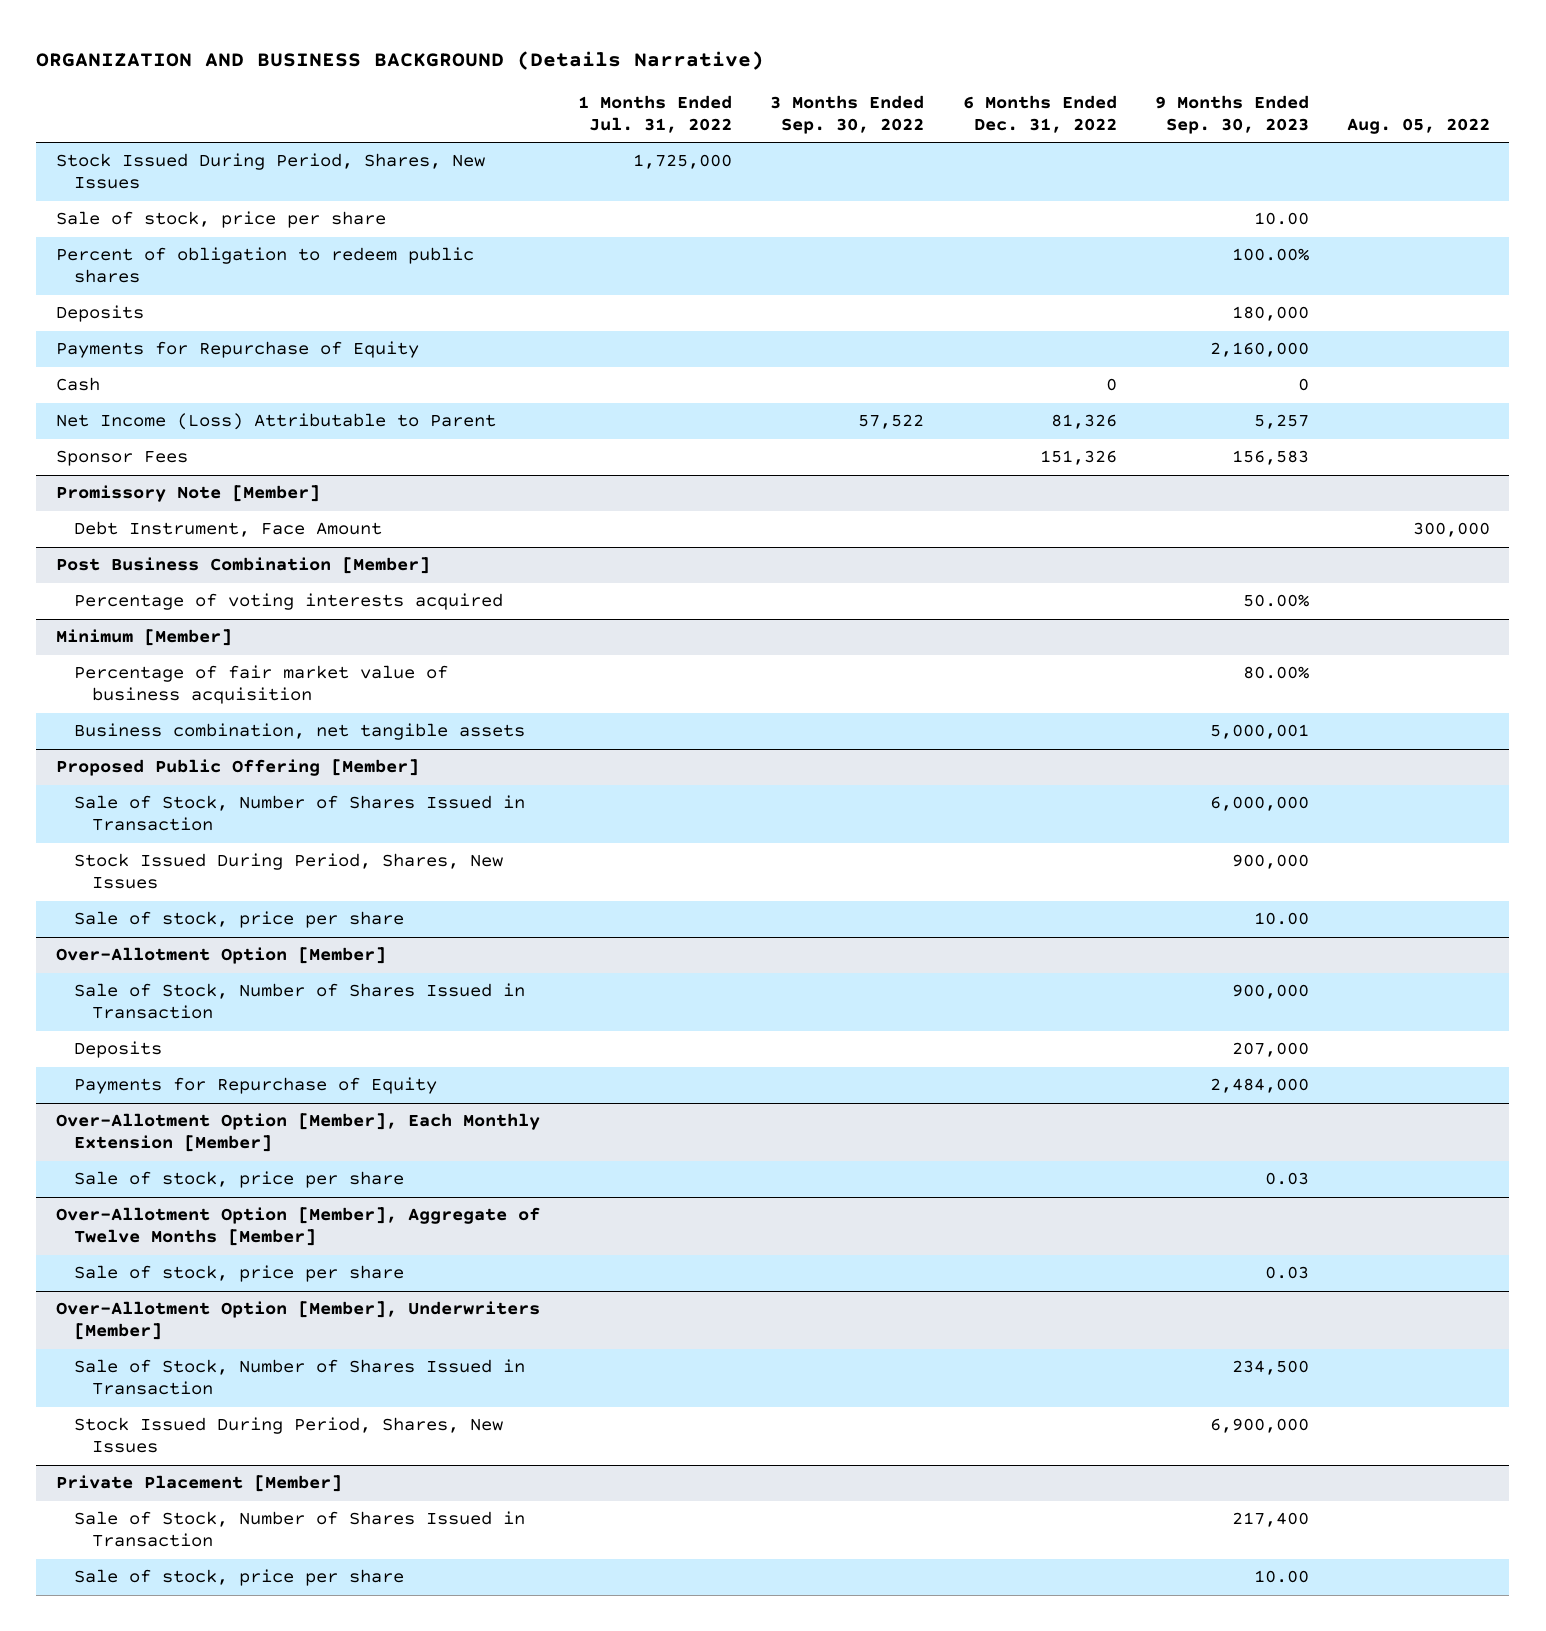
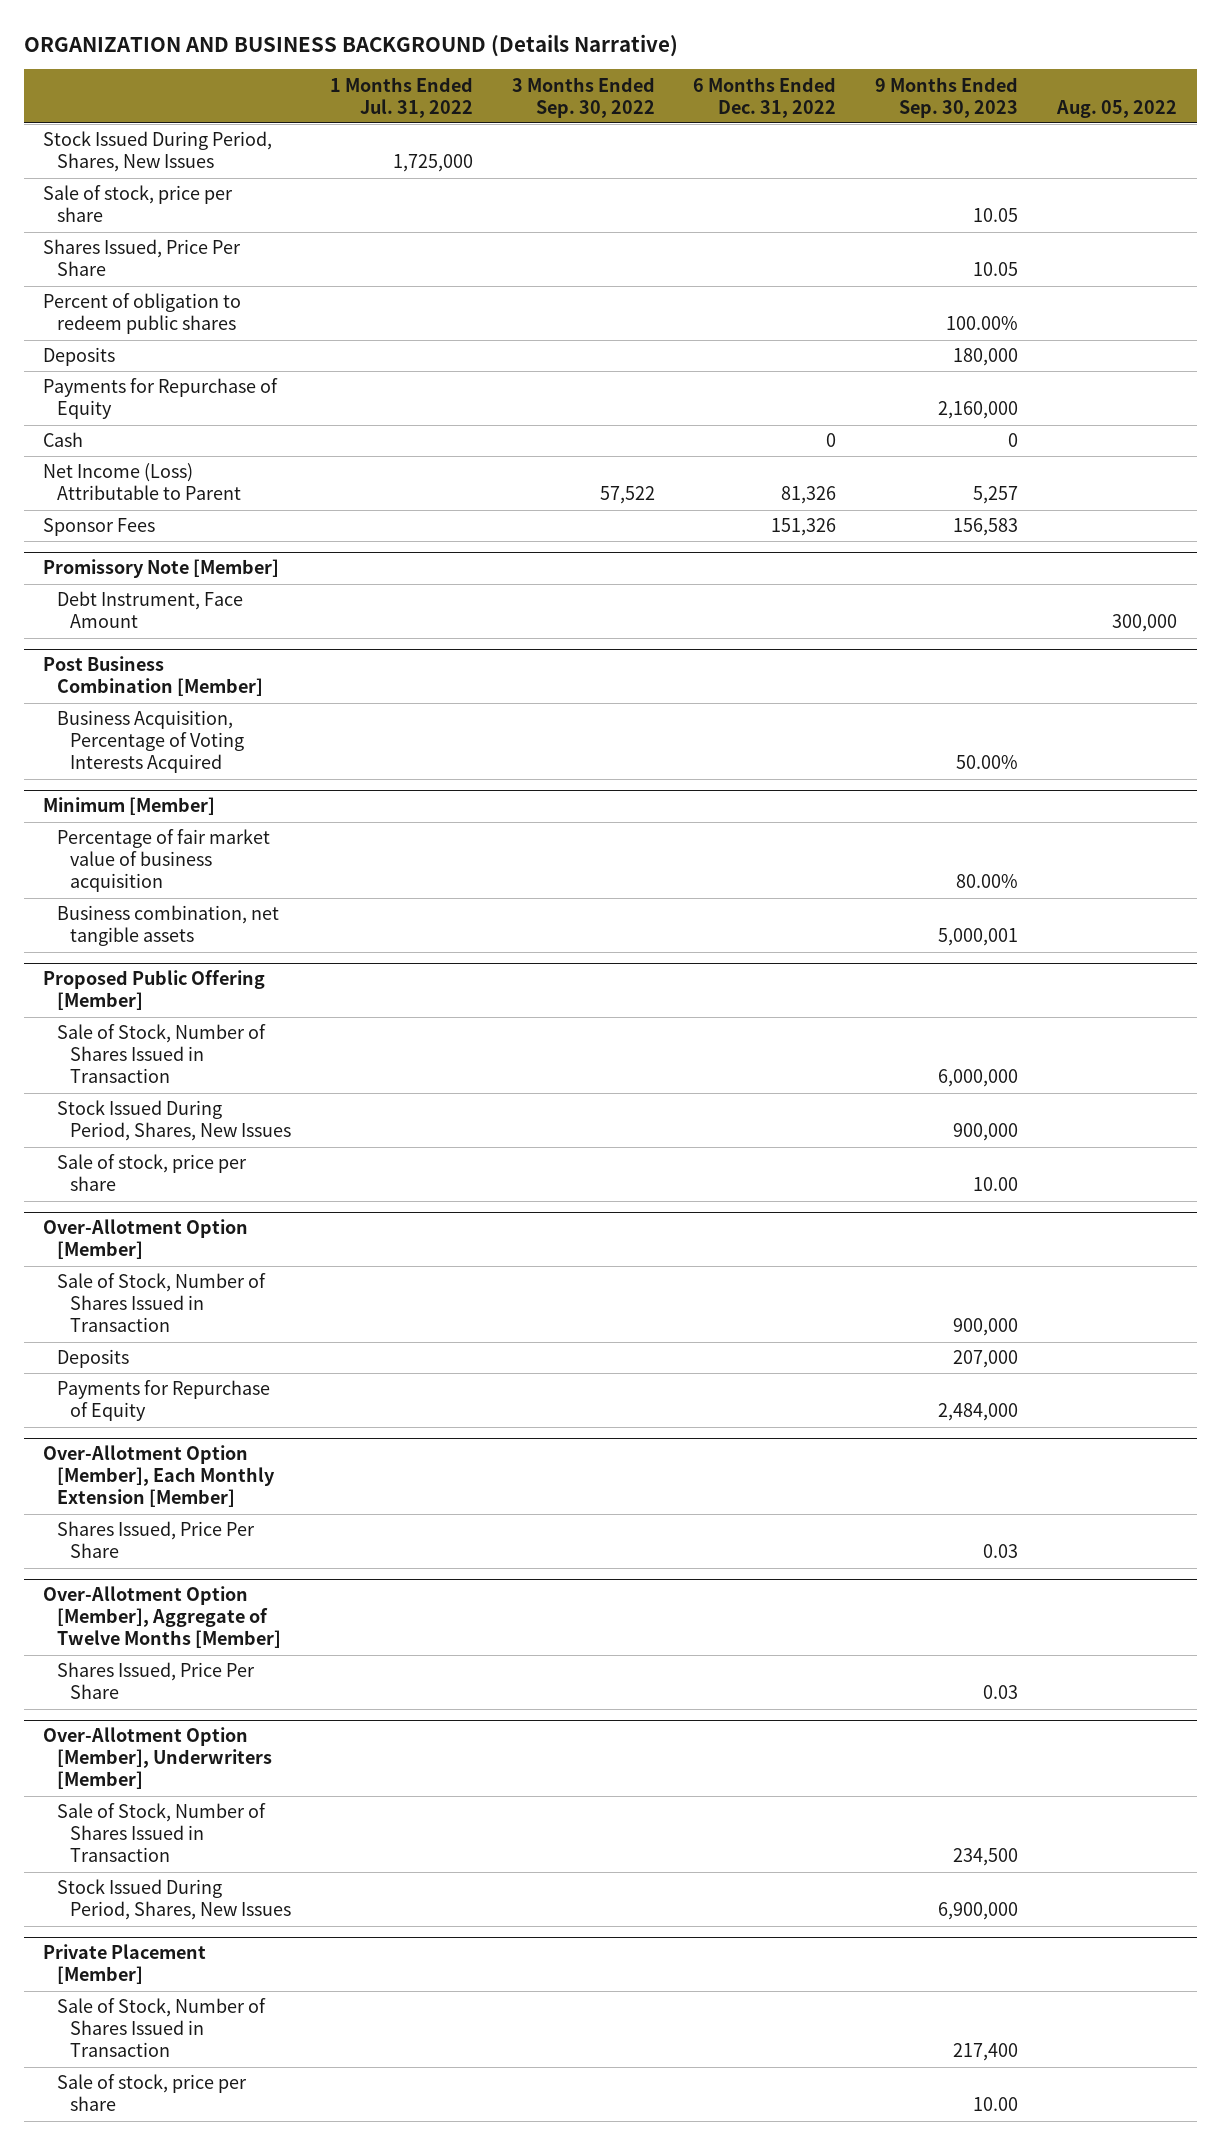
- Sale of stock, price per share | | | | 10.00 |
+ Sale of stock, price per share | | | | 10.05 |
+ Shares Issued, Price Per Share | | | | 10.05 |
@ Post Business Combination [Member]
- Percentage of voting interests acquired | | | | 50.00% |
+ Business Acquisition, Percentage of Voting Interests Acquired | | | | 50.00% |
@ Over-Allotment Option [Member], Each Monthly Extension [Member]
- Sale of stock, price per share | | | | 0.03 |
+ Shares Issued, Price Per Share | | | | 0.03 |
@ Over-Allotment Option [Member], Aggregate of Twelve Months [Member]
- Sale of stock, price per share | | | | 0.03 |
+ Shares Issued, Price Per Share | | | | 0.03 |

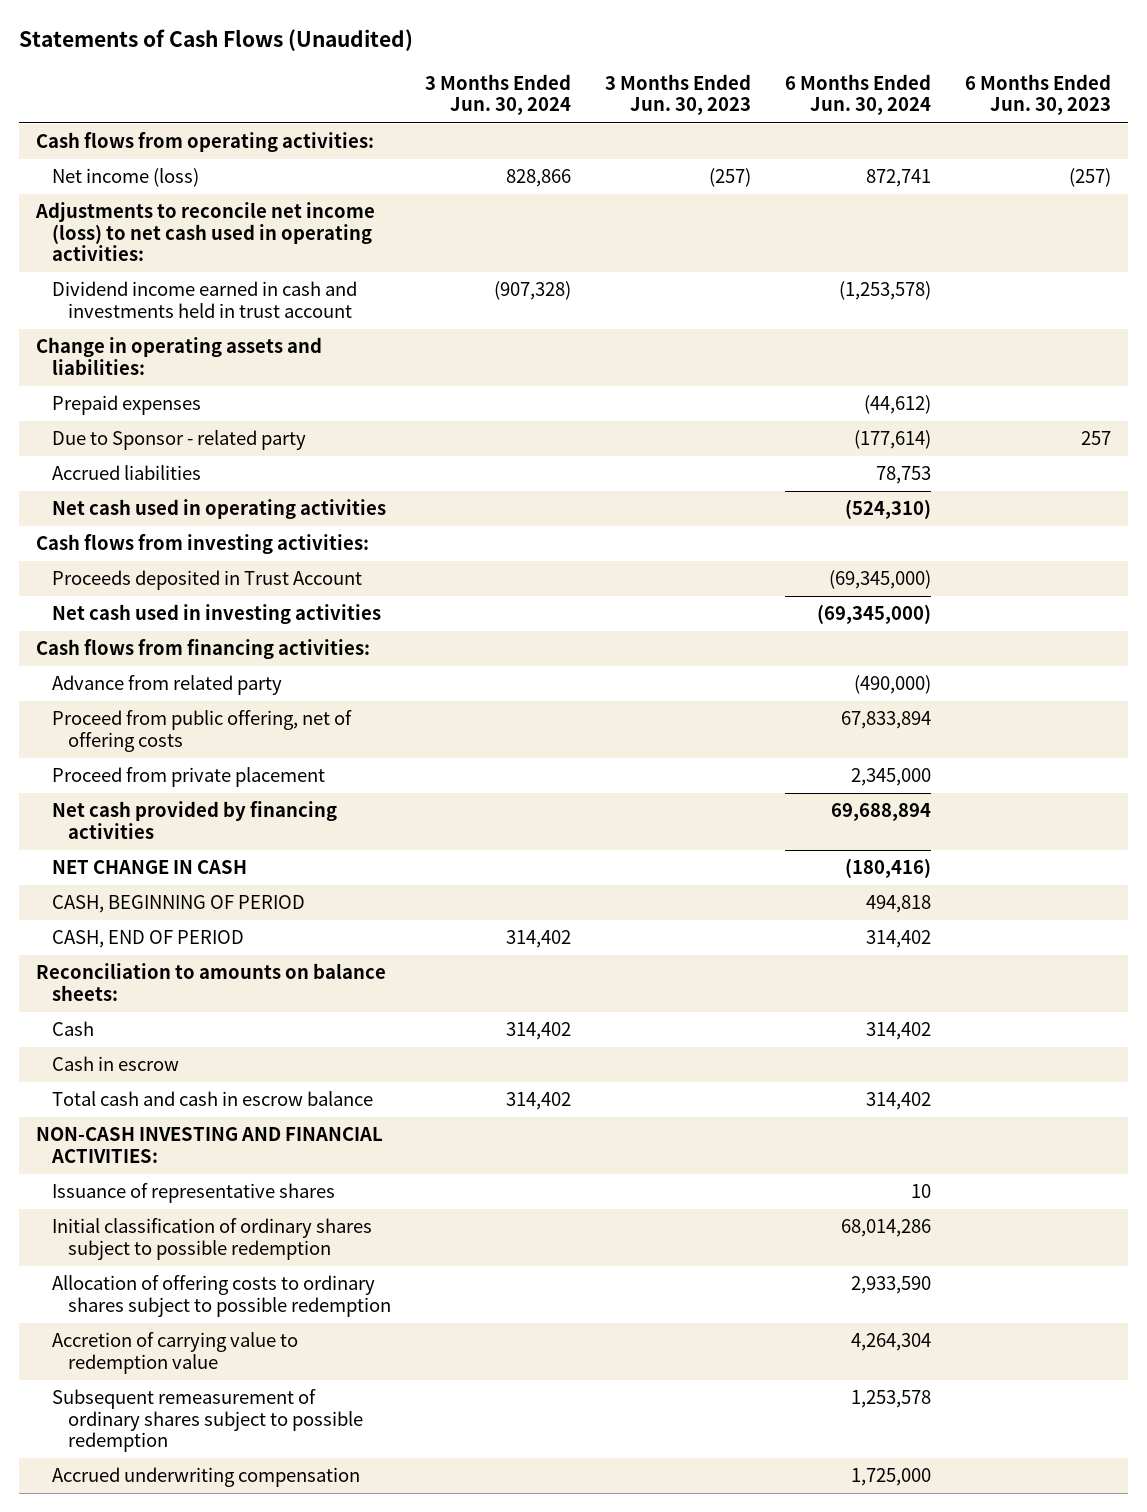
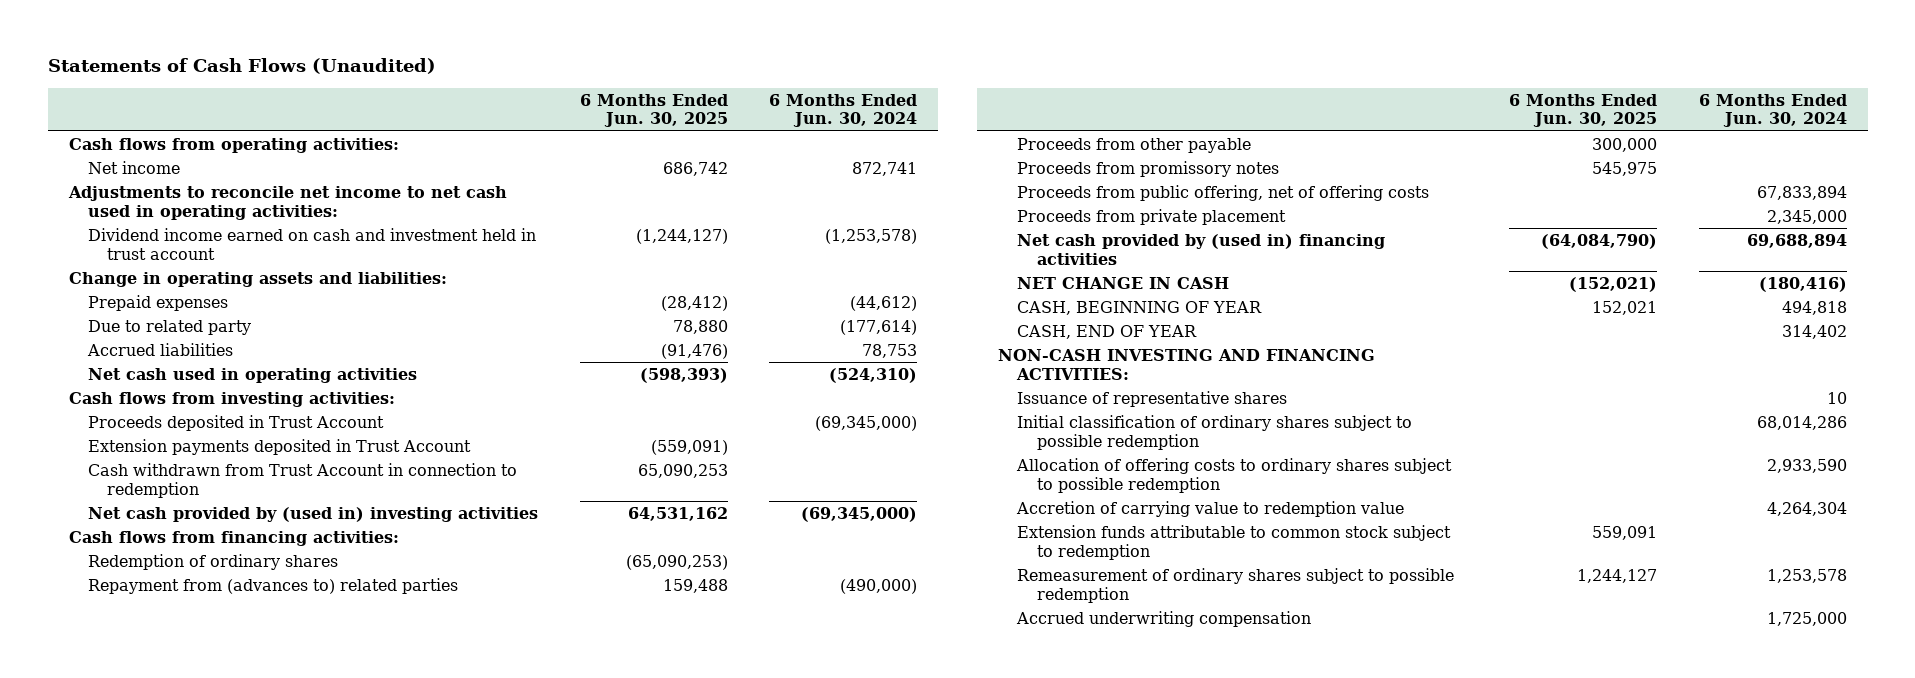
- | 3 Months Ended Jun. 30, 2024 | 3 Months Ended Jun. 30, 2023 | 6 Months Ended Jun. 30, 2024 | 6 Months Ended Jun. 30, 2023
+ | 6 Months Ended Jun. 30, 2025 | 6 Months Ended Jun. 30, 2024
- Net income (loss) | 828,866 | (257) | 872,741 | (257)
- Adjustments to reconcile net income (loss) to net cash used in operating activities:
- Dividend income earned in cash and investments held in trust account | (907,328) | | (1,253,578) |
+ Net income | 686,742 | 872,741
+ Adjustments to reconcile net income to net cash used in operating activities:
+ Dividend income earned on cash and investment held in trust account | (1,244,127) | (1,253,578)
- Due to Sponsor - related party | | | (177,614) | 257
+ Due to related party | 78,880 | (177,614)
- Net cash used in investing activities | | | (69,345,000) |
+ Extension payments deposited in Trust Account | (559,091) |
+ Cash withdrawn from Trust Account in connection to redemption | 65,090,253 |
+ Net cash provided by (used in) investing activities | 64,531,162 | (69,345,000)
- Advance from related party | | | (490,000) |
- Proceed from public offering, net of offering costs | | | 67,833,894 |
- Proceed from private placement | | | 2,345,000 |
- Net cash provided by financing activities | | | 69,688,894 |
+ Redemption of ordinary shares | (65,090,253) |
+ Repayment from (advances to) related parties | 159,488 | (490,000)
+ Proceeds from other payable | 300,000 |
+ Proceeds from promissory notes | 545,975 |
+ Proceeds from public offering, net of offering costs | | 67,833,894
+ Proceeds from private placement | | 2,345,000
+ Net cash provided by (used in) financing activities | (64,084,790) | 69,688,894
- CASH, BEGINNING OF PERIOD | | | 494,818 |
- CASH, END OF PERIOD | 314,402 | | 314,402 |
- Reconciliation to amounts on balance sheets:
- Cash | 314,402 | | 314,402 |
- Cash in escrow
- Total cash and cash in escrow balance | 314,402 | | 314,402 |
- NON-CASH INVESTING AND FINANCIAL ACTIVITIES:
+ CASH, BEGINNING OF YEAR | 152,021 | 494,818
+ CASH, END OF YEAR | | 314,402
+ NON-CASH INVESTING AND FINANCING ACTIVITIES:
- Subsequent remeasurement of ordinary shares subject to possible redemption | | | 1,253,578 |
+ Extension funds attributable to common stock subject to redemption | 559,091 |
+ Remeasurement of ordinary shares subject to possible redemption | 1,244,127 | 1,253,578

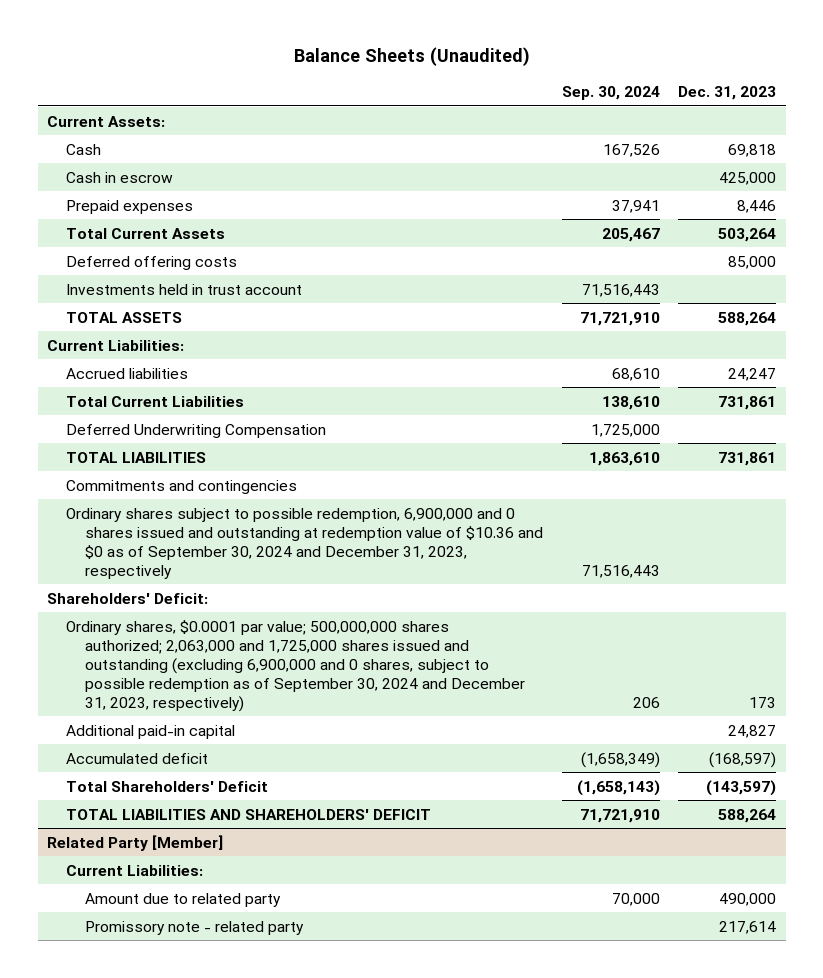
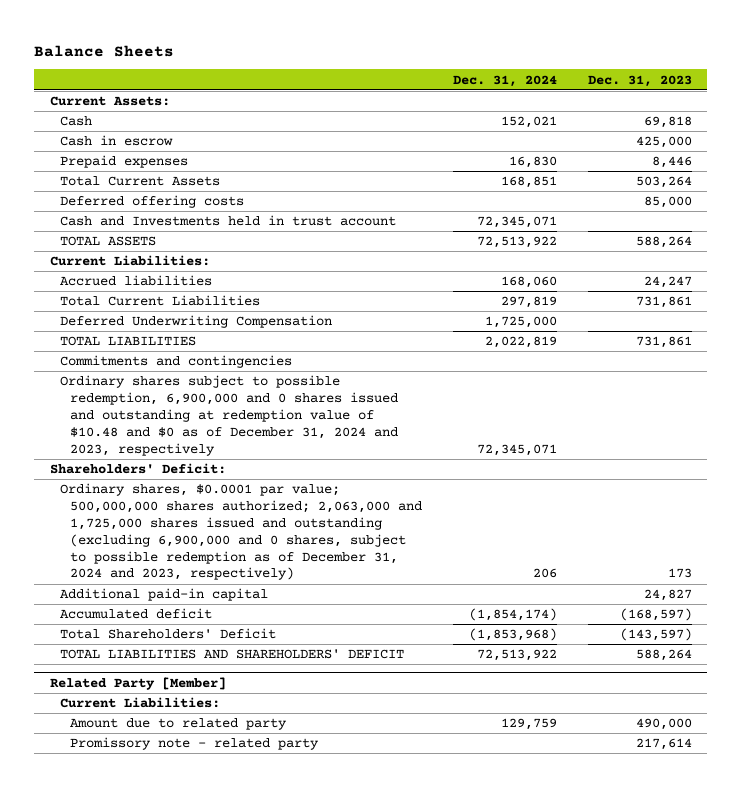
- Balance Sheets (Unaudited)
+ Balance Sheets
- | Sep. 30, 2024 | Dec. 31, 2023
+ | Dec. 31, 2024 | Dec. 31, 2023
- Investments held in trust account | 71,516,443 |
+ Cash and Investments held in trust account | 72,345,071 |
- Ordinary shares subject to possible redemption, 6,900,000 and 0 shares issued and outstanding at redemption value of $10.36 and $0 as of September 30, 2024 and December 31, 2023, respectively | 71,516,443 |
+ Ordinary shares subject to possible redemption, 6,900,000 and 0 shares issued and outstanding at redemption value of $10.48 and $0 as of December 31, 2024 and 2023, respectively | 72,345,071 |
- Ordinary shares, $0.0001 par value; 500,000,000 shares authorized; 2,063,000 and 1,725,000 shares issued and outstanding (excluding 6,900,000 and 0 shares, subject to possible redemption as of September 30, 2024 and December 31, 2023, respectively) | 206 | 173
+ Ordinary shares, $0.0001 par value; 500,000,000 shares authorized; 2,063,000 and 1,725,000 shares issued and outstanding (excluding 6,900,000 and 0 shares, subject to possible redemption as of December 31, 2024 and 2023, respectively) | 206 | 173

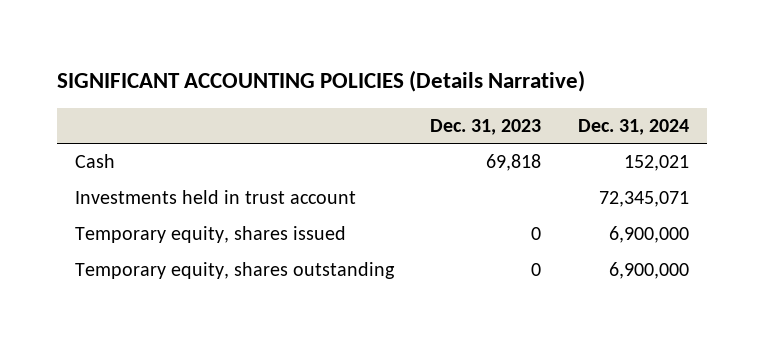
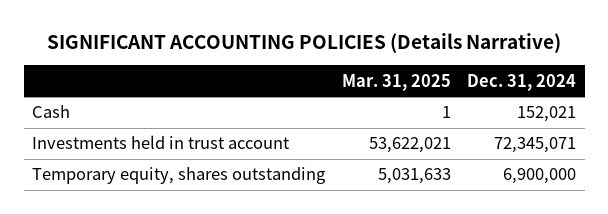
- | Dec. 31, 2023 | Dec. 31, 2024
+ | Mar. 31, 2025 | Dec. 31, 2024
- Temporary equity, shares issued | 0 | 6,900,000

